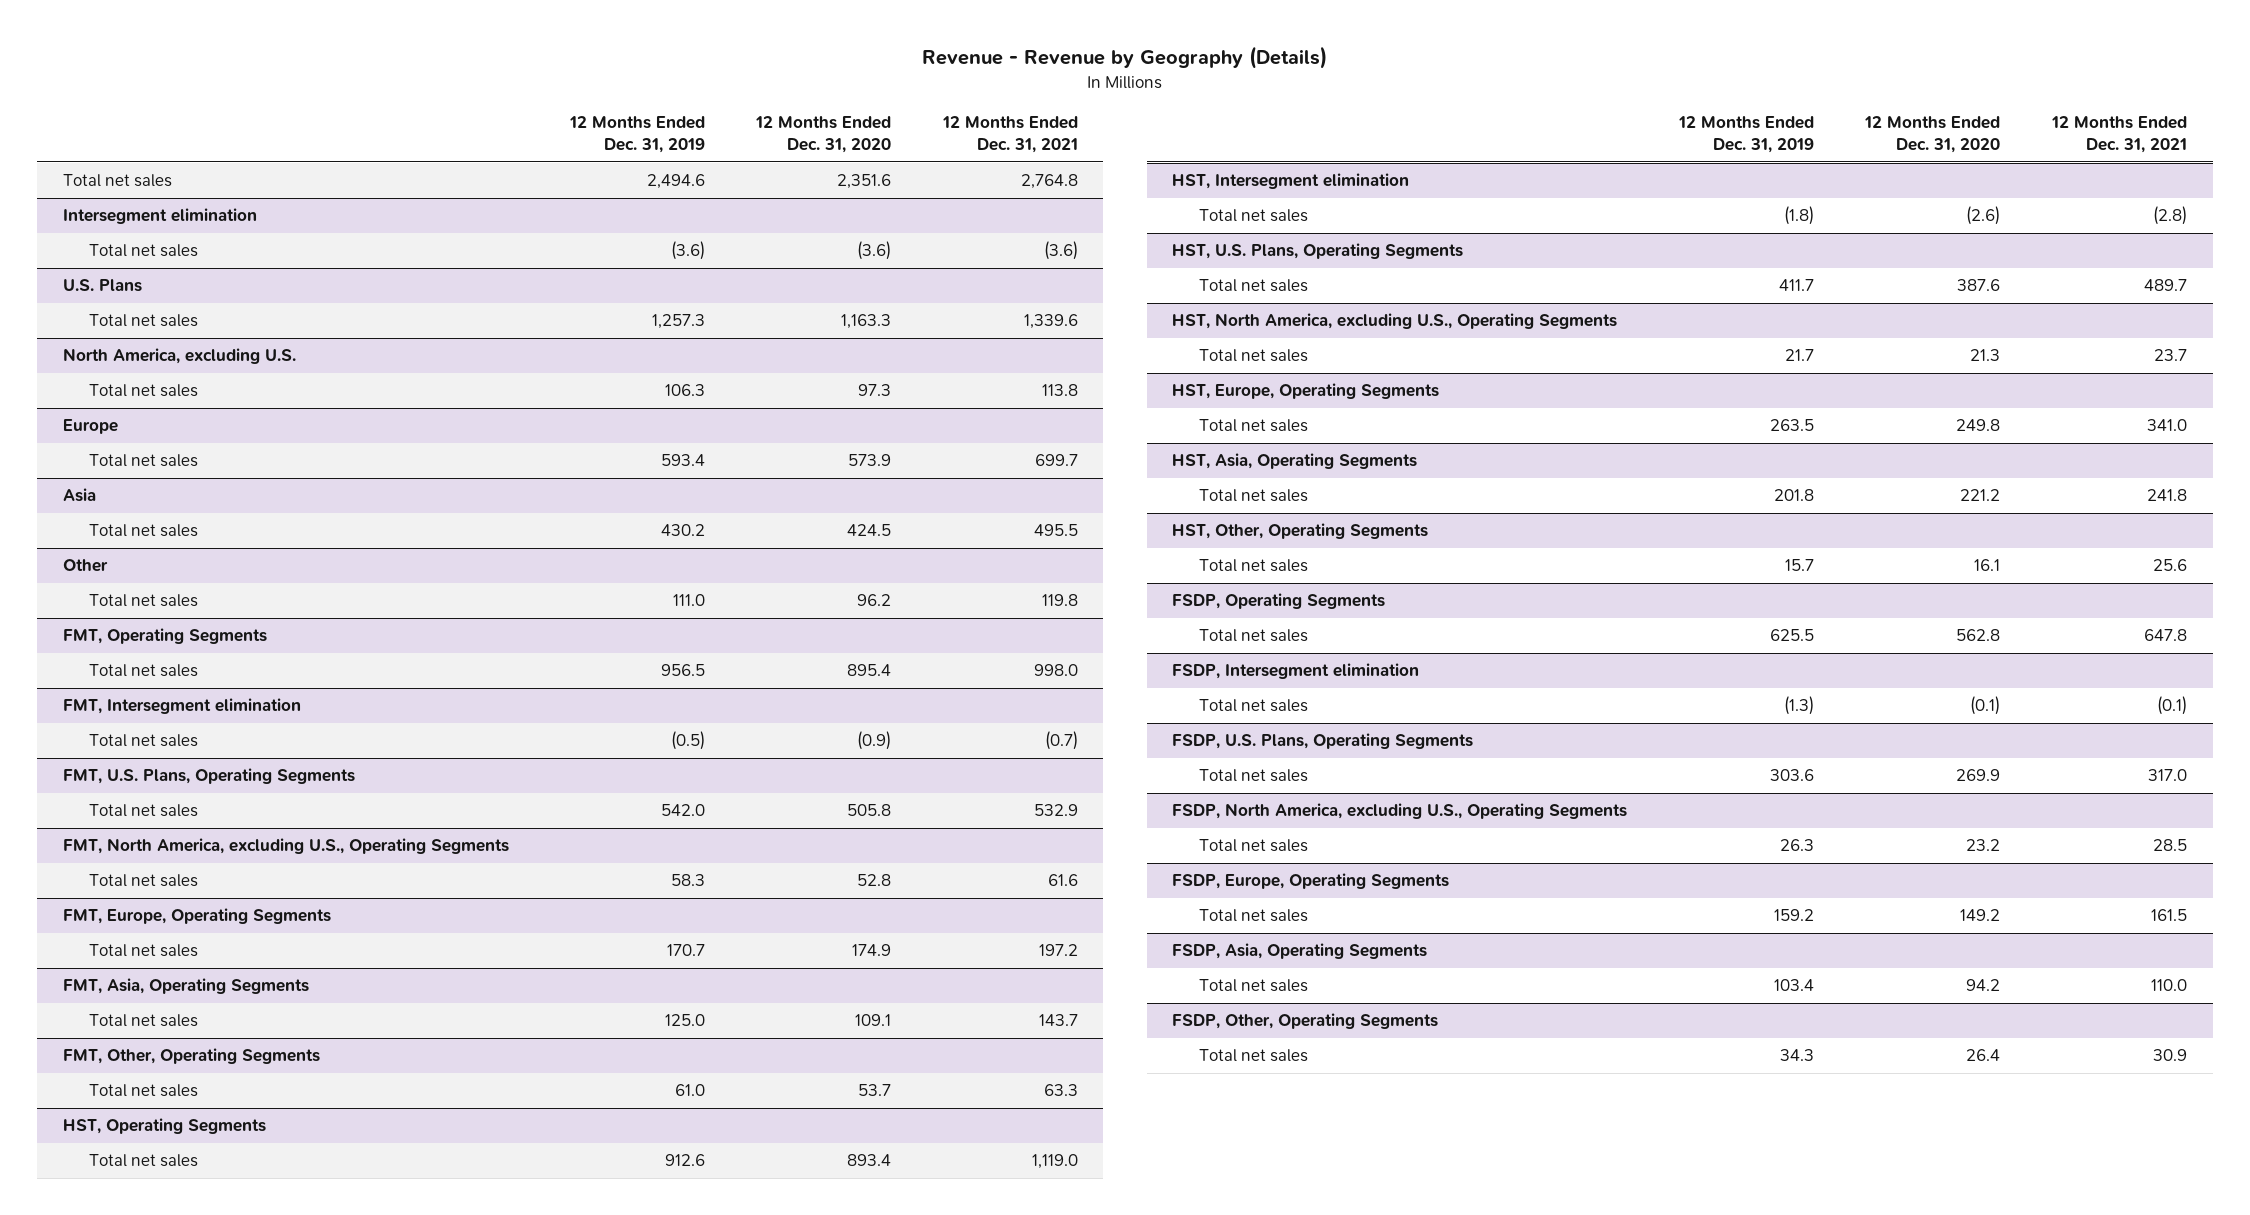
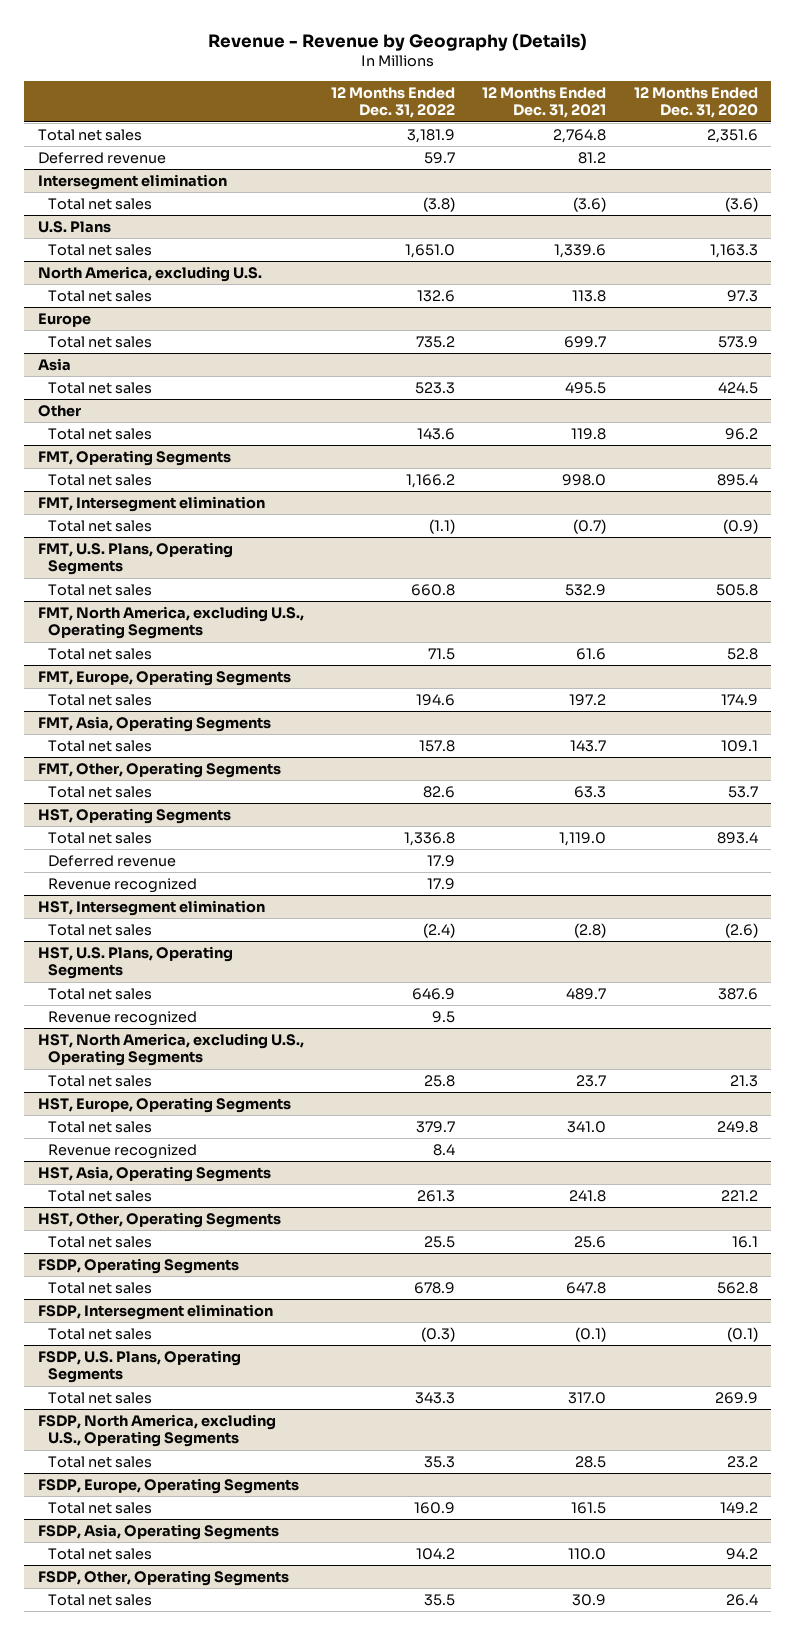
- | 12 Months Ended Dec. 31, 2019 | 12 Months Ended Dec. 31, 2020 | 12 Months Ended Dec. 31, 2021
+ | 12 Months Ended Dec. 31, 2022 | 12 Months Ended Dec. 31, 2021 | 12 Months Ended Dec. 31, 2020
+ Deferred revenue | 59.7 | 81.2 |
@ HST, Operating Segments
+ Deferred revenue | 17.9 | |
+ Revenue recognized | 17.9 | |
@ HST, U.S. Plans, Operating Segments
+ Revenue recognized | 9.5 | |
@ HST, Europe, Operating Segments
+ Revenue recognized | 8.4 | |

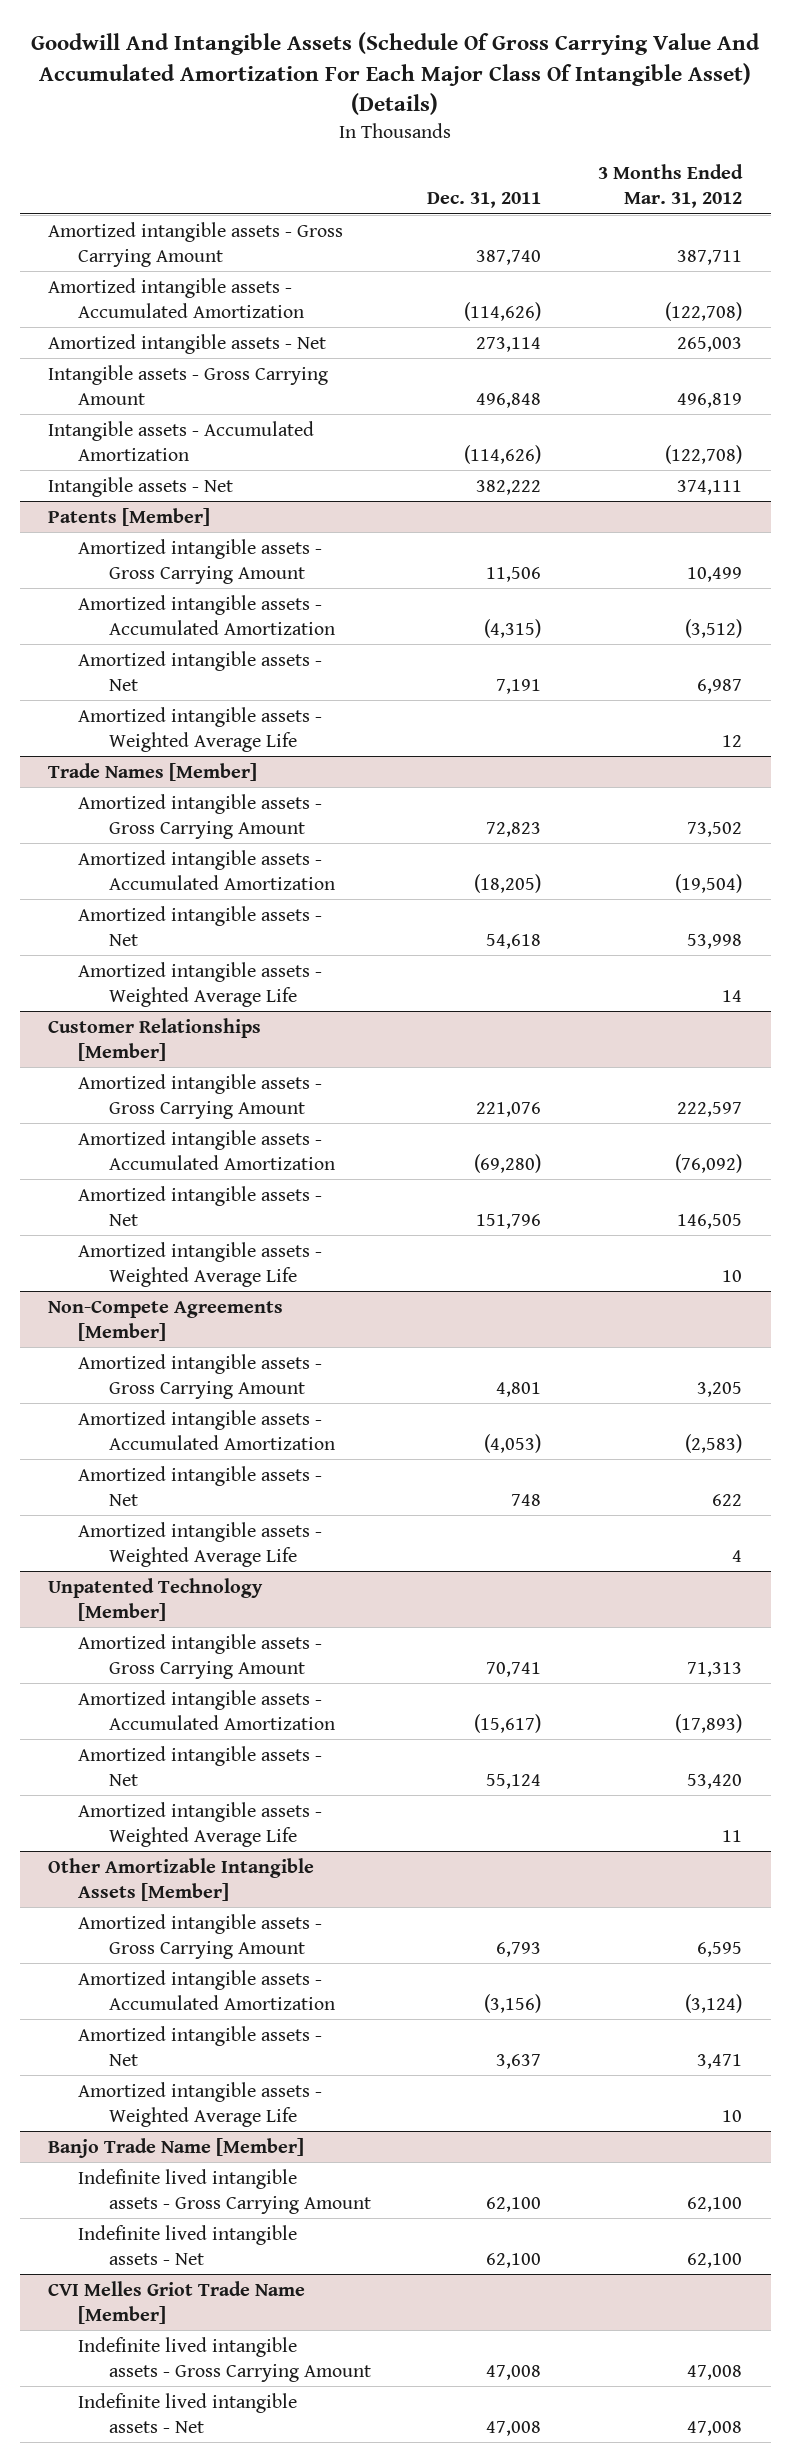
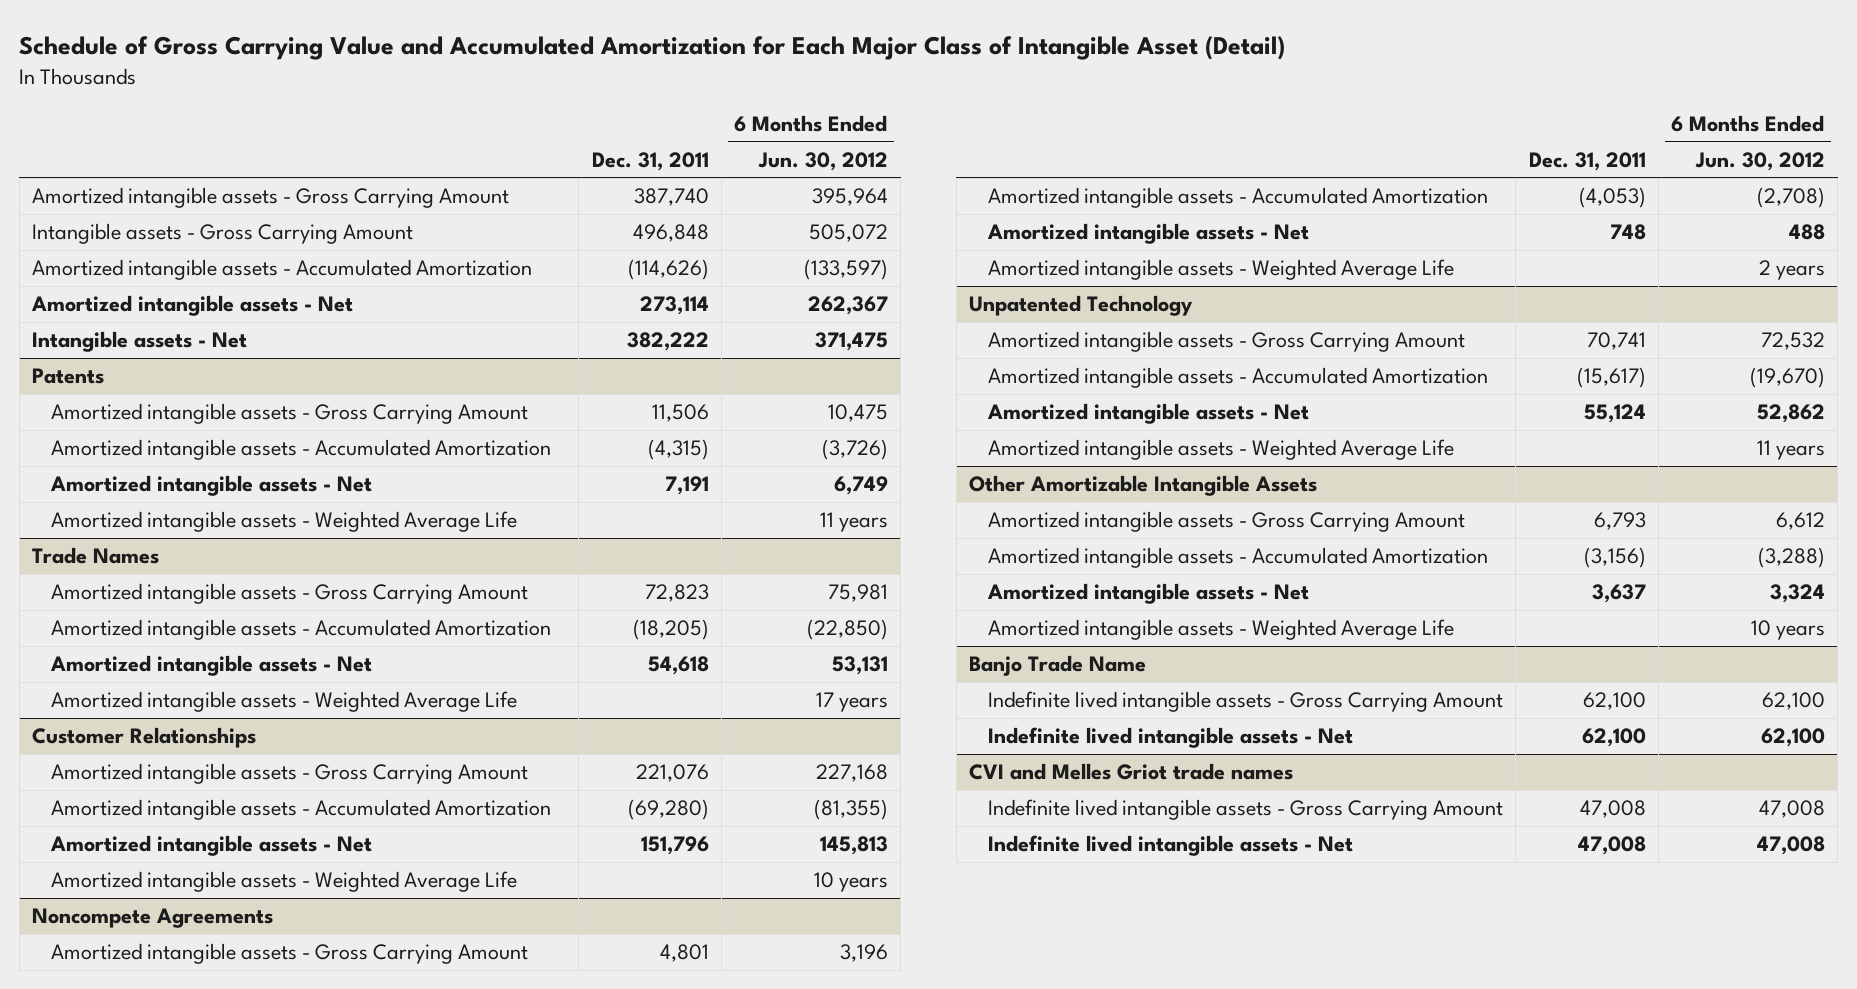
- Goodwill And Intangible Assets (Schedule Of Gross Carrying Value And Accumulated Amortization For Each Major Class Of Intangible Asset) (Details)
+ Schedule of Gross Carrying Value and Accumulated Amortization for Each Major Class of Intangible Asset (Detail)
- | Dec. 31, 2011 | 3 Months Ended Mar. 31, 2012
+ | Dec. 31, 2011 | 6 Months Ended Jun. 30, 2012
moved up: Intangible assets - Gross Carrying Amount | 496,848 | 505,072
- Intangible assets - Accumulated Amortization | (114,626) | (122,708)
- Patents [Member]
+ Patents
- Trade Names [Member]
+ Trade Names
- Customer Relationships [Member]
+ Customer Relationships
- Non-Compete Agreements [Member]
+ Noncompete Agreements
- Unpatented Technology [Member]
+ Unpatented Technology
- Other Amortizable Intangible Assets [Member]
+ Other Amortizable Intangible Assets
- Banjo Trade Name [Member]
+ Banjo Trade Name
- CVI Melles Griot Trade Name [Member]
+ CVI and Melles Griot trade names

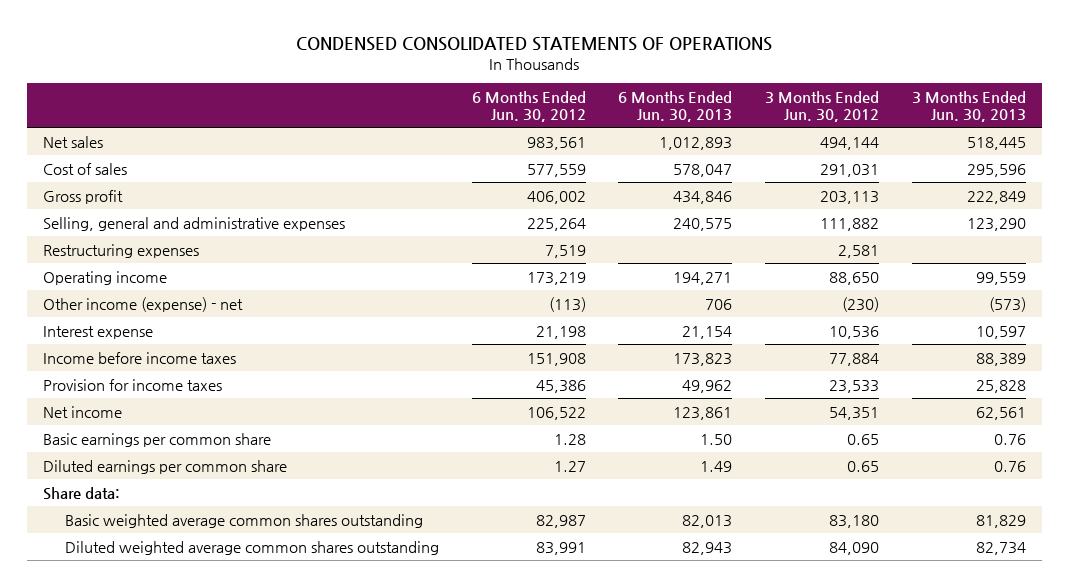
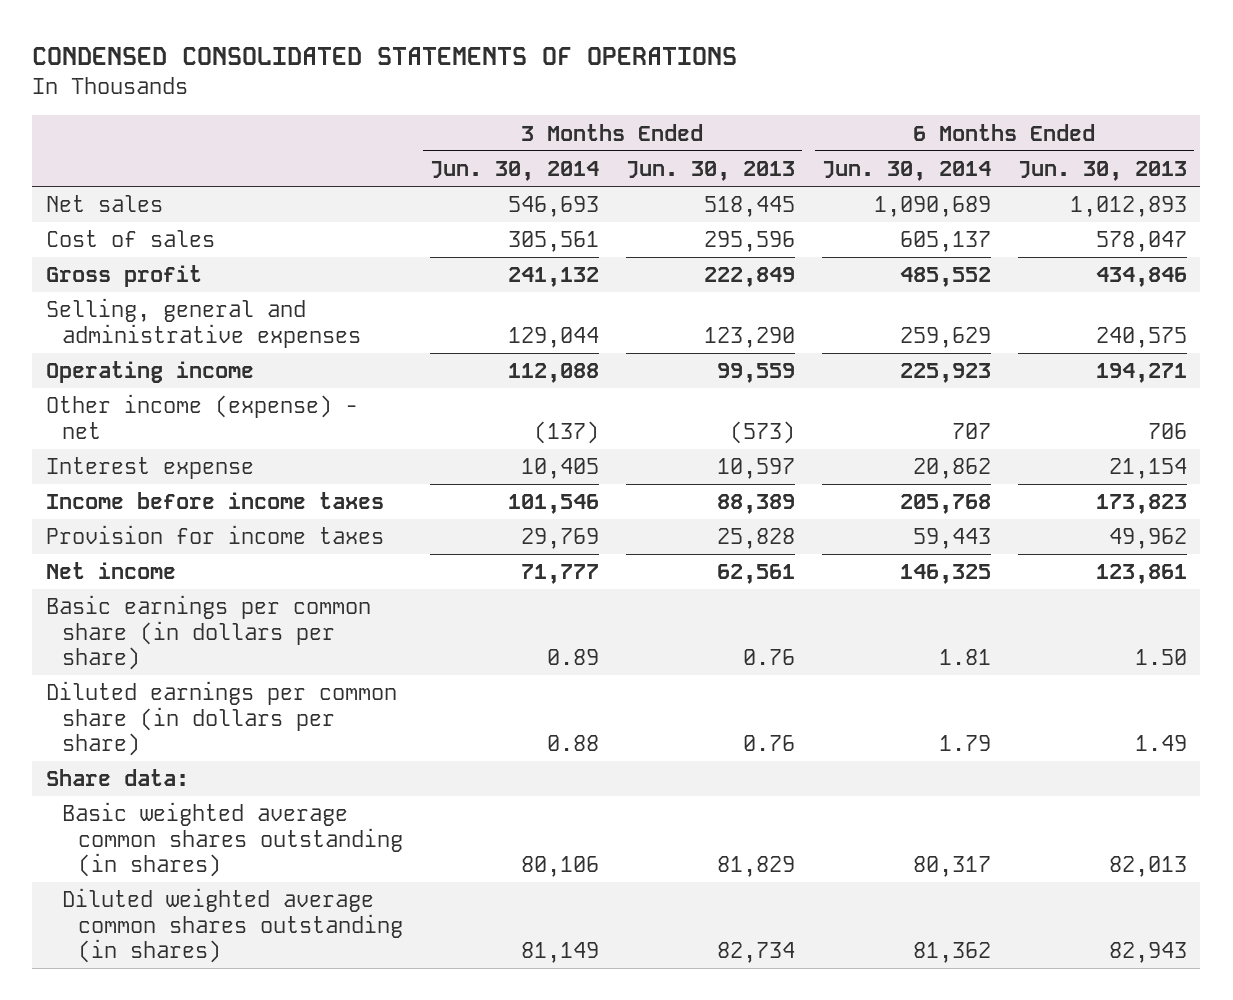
- | 6 Months Ended Jun. 30, 2012 | 6 Months Ended Jun. 30, 2013 | 3 Months Ended Jun. 30, 2012 | 3 Months Ended Jun. 30, 2013
+ | 3 Months Ended Jun. 30, 2014 | 3 Months Ended Jun. 30, 2013 | 6 Months Ended Jun. 30, 2014 | 6 Months Ended Jun. 30, 2013
- Restructuring expenses | 7,519 | | 2,581 |
- Basic earnings per common share | 1.28 | 1.50 | 0.65 | 0.76
- Diluted earnings per common share | 1.27 | 1.49 | 0.65 | 0.76
+ Basic earnings per common share (in dollars per share) | 0.89 | 0.76 | 1.81 | 1.50
+ Diluted earnings per common share (in dollars per share) | 0.88 | 0.76 | 1.79 | 1.49
- Basic weighted average common shares outstanding | 82,987 | 82,013 | 83,180 | 81,829
- Diluted weighted average common shares outstanding | 83,991 | 82,943 | 84,090 | 82,734
+ Basic weighted average common shares outstanding (in shares) | 80,106 | 81,829 | 80,317 | 82,013
+ Diluted weighted average common shares outstanding (in shares) | 81,149 | 82,734 | 81,362 | 82,943

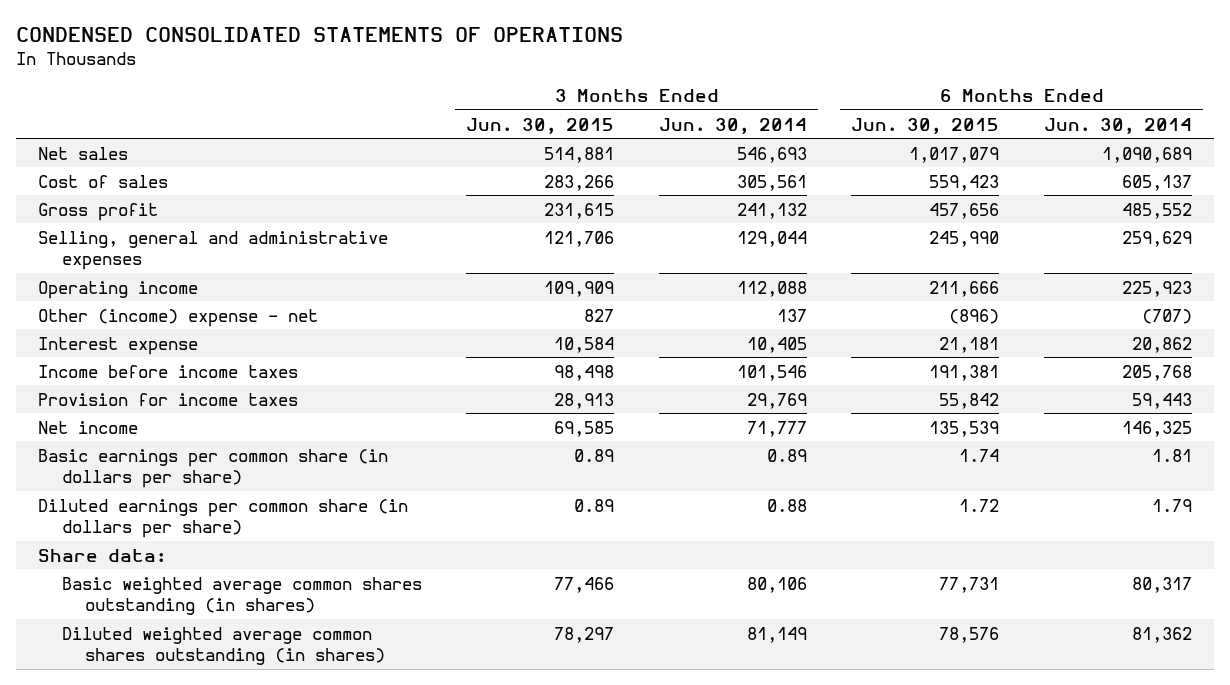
- | 3 Months Ended Jun. 30, 2014 | 3 Months Ended Jun. 30, 2013 | 6 Months Ended Jun. 30, 2014 | 6 Months Ended Jun. 30, 2013
+ | 3 Months Ended Jun. 30, 2015 | 3 Months Ended Jun. 30, 2014 | 6 Months Ended Jun. 30, 2015 | 6 Months Ended Jun. 30, 2014
- Other income (expense) - net | (137) | (573) | 707 | 706
+ Other (income) expense - net | 827 | 137 | (896) | (707)

